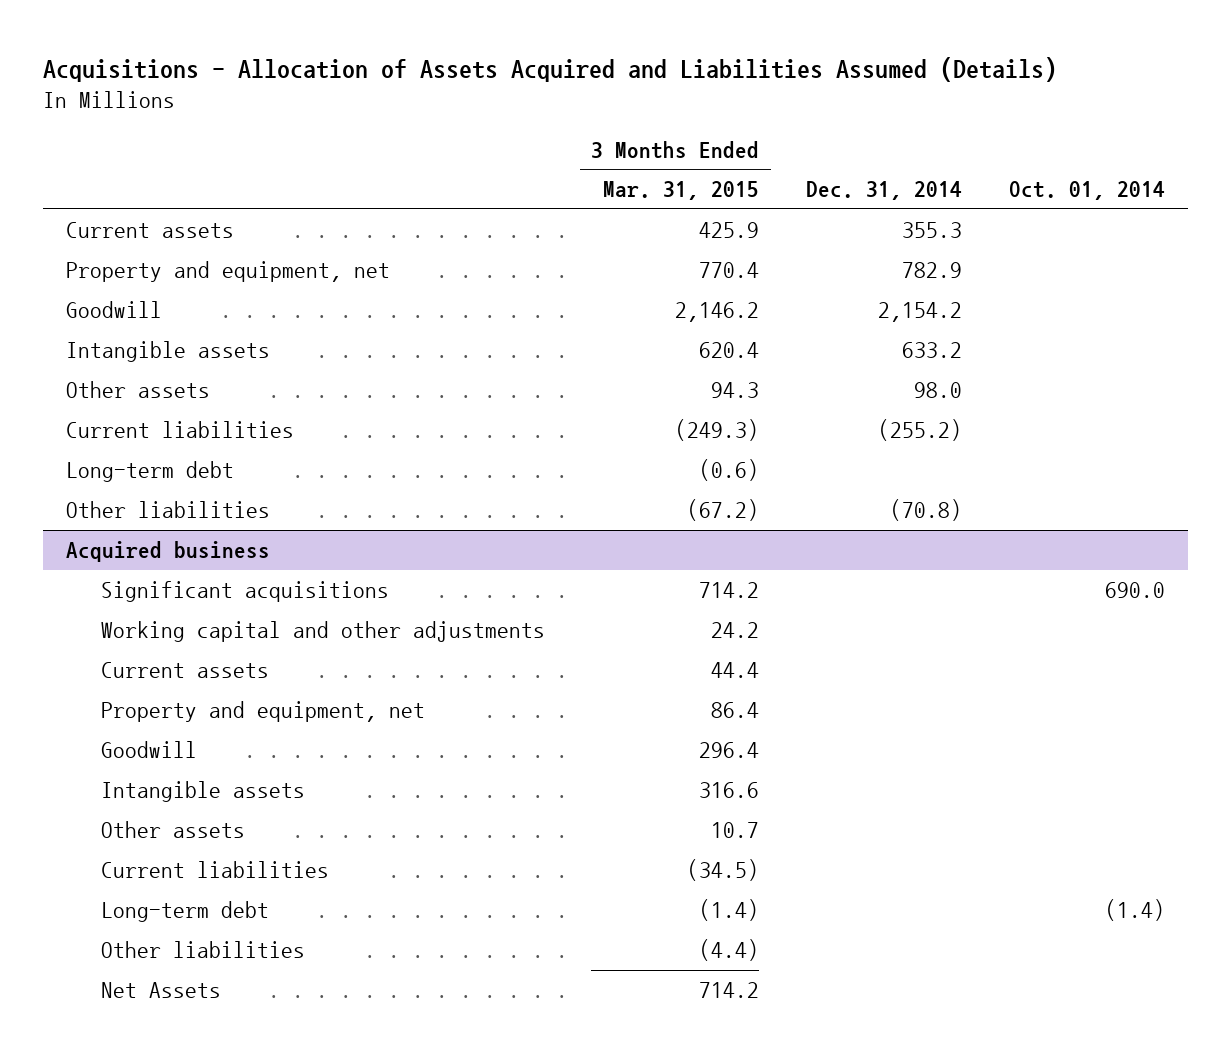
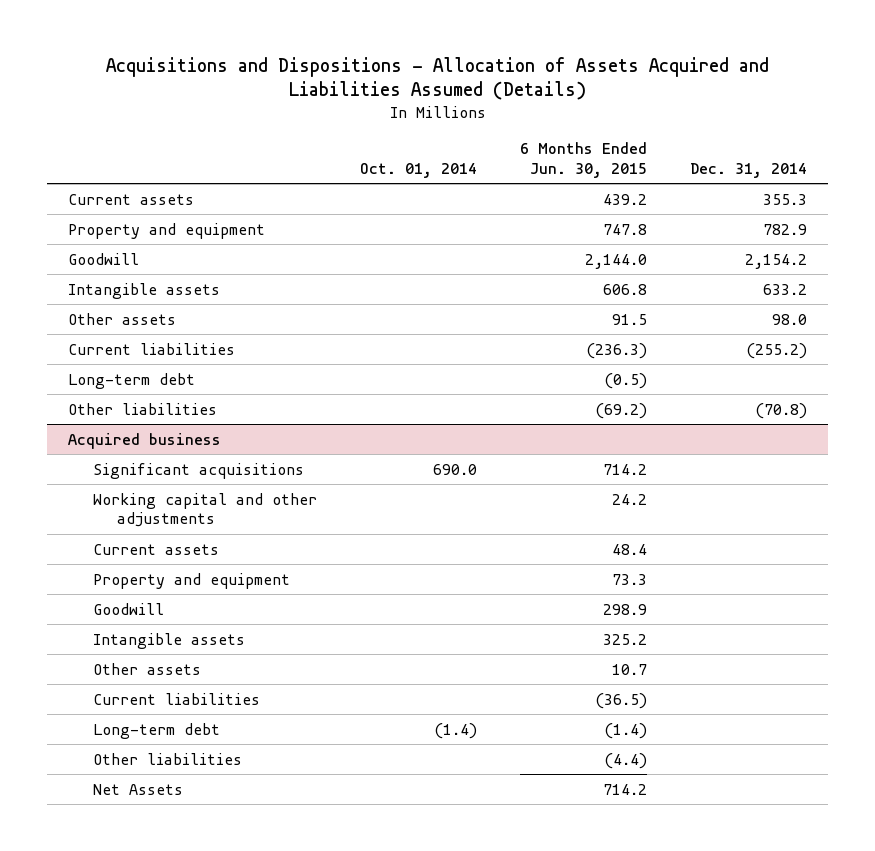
- Acquisitions - Allocation of Assets Acquired and Liabilities Assumed (Details)
+ Acquisitions and Dispositions - Allocation of Assets Acquired and Liabilities Assumed (Details)
- | 3 Months Ended Mar. 31, 2015 | Dec. 31, 2014 | Oct. 01, 2014
+ | Oct. 01, 2014 | 6 Months Ended Jun. 30, 2015 | Dec. 31, 2014
- Property and equipment, net | 770.4 | 782.9 |
+ Property and equipment | | 747.8 | 782.9
@ Acquired business
- Property and equipment, net | 86.4 | |
+ Property and equipment | | 73.3 |

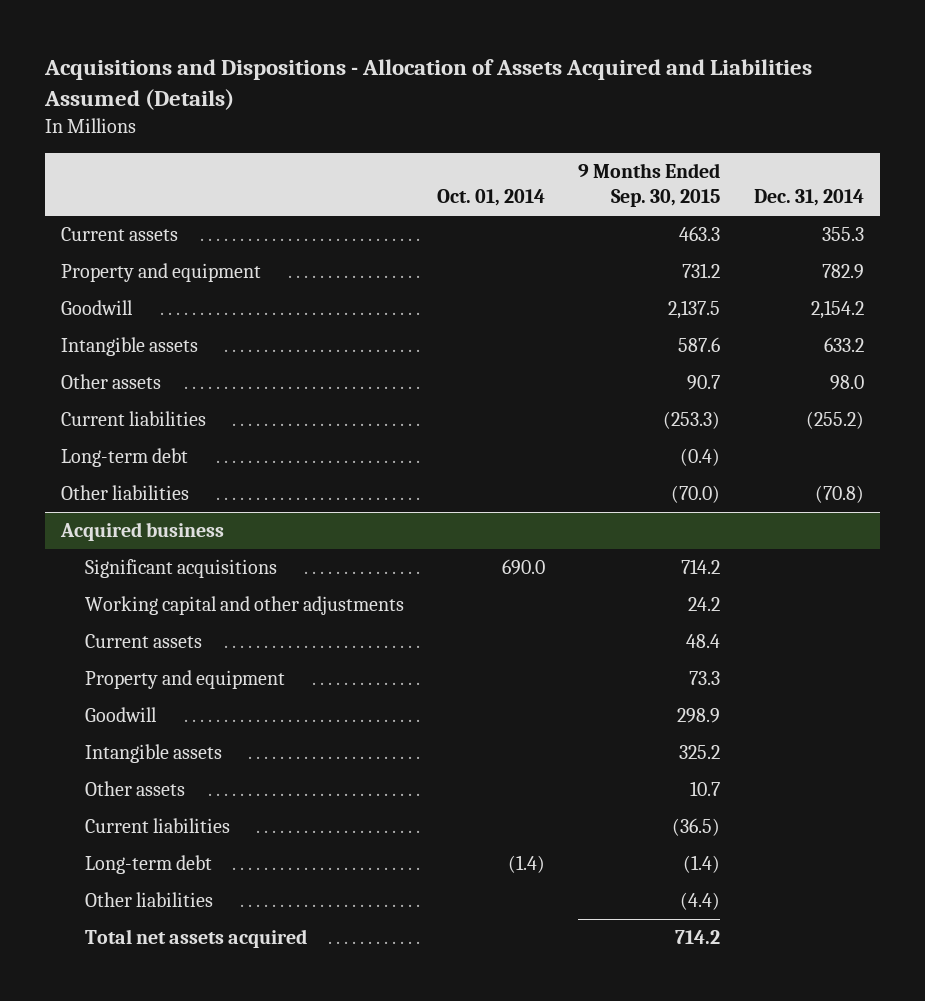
- | Oct. 01, 2014 | 6 Months Ended Jun. 30, 2015 | Dec. 31, 2014
+ | Oct. 01, 2014 | 9 Months Ended Sep. 30, 2015 | Dec. 31, 2014
@ Acquired business
- Net Assets | | 714.2 |
+ Total net assets acquired | | 714.2 |

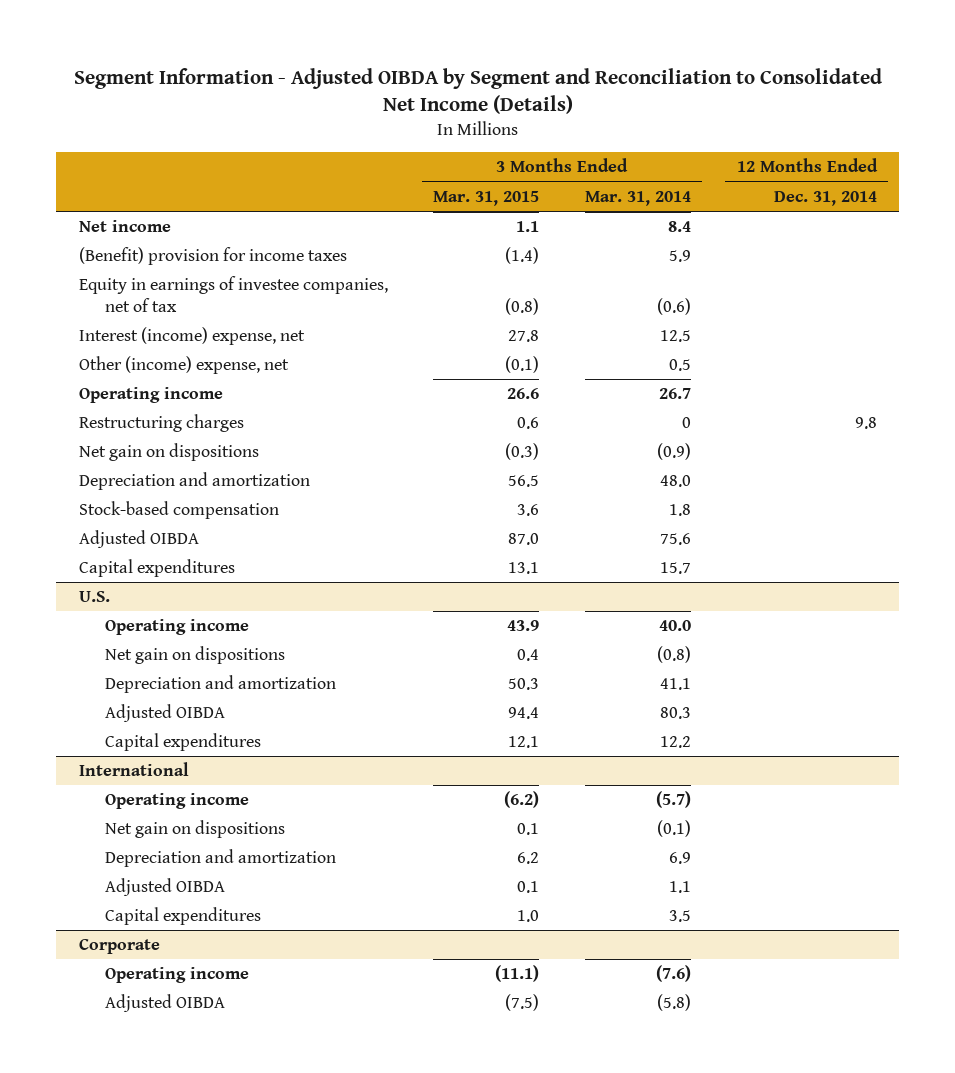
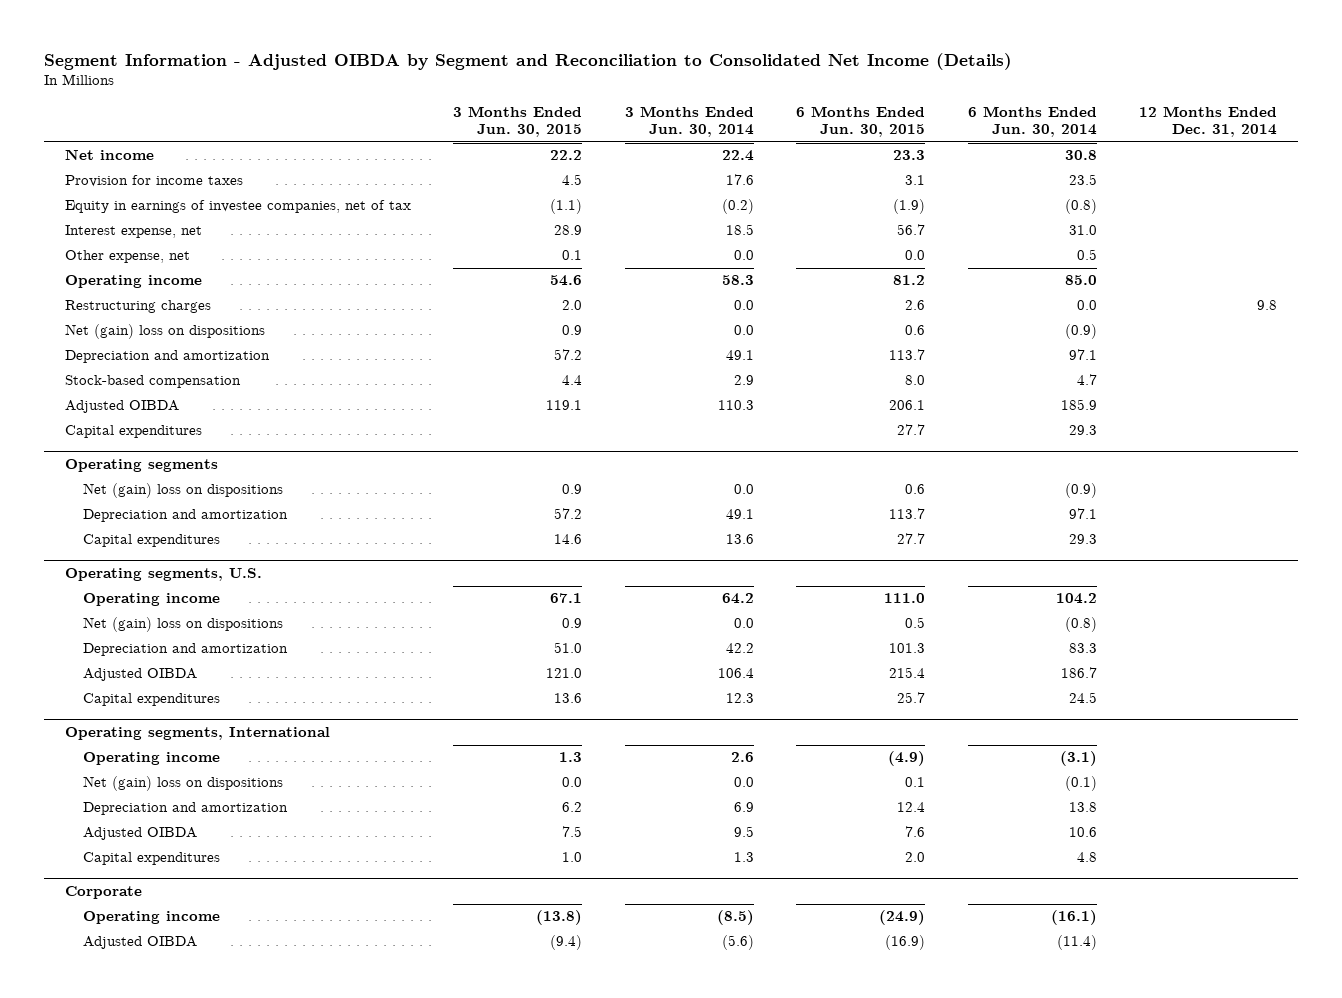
- | 3 Months Ended Mar. 31, 2015 | 3 Months Ended Mar. 31, 2014 | 12 Months Ended Dec. 31, 2014
+ | 3 Months Ended Jun. 30, 2015 | 3 Months Ended Jun. 30, 2014 | 6 Months Ended Jun. 30, 2015 | 6 Months Ended Jun. 30, 2014 | 12 Months Ended Dec. 31, 2014
- (Benefit) provision for income taxes | (1.4) | 5.9 |
+ Provision for income taxes | 4.5 | 17.6 | 3.1 | 23.5 |
- Interest (income) expense, net | 27.8 | 12.5 |
- Other (income) expense, net | (0.1) | 0.5 |
+ Interest expense, net | 28.9 | 18.5 | 56.7 | 31.0 |
+ Other expense, net | 0.1 | 0.0 | 0.0 | 0.5 |
- Net gain on dispositions | (0.3) | (0.9) |
+ Net (gain) loss on dispositions | 0.9 | 0.0 | 0.6 | (0.9) |
- U.S.
+ Operating segments
+ Net (gain) loss on dispositions | 0.9 | 0.0 | 0.6 | (0.9) |
+ Depreciation and amortization | 57.2 | 49.1 | 113.7 | 97.1 |
+ Capital expenditures | 14.6 | 13.6 | 27.7 | 29.3 |
+ Operating segments, U.S.
- Net gain on dispositions | 0.4 | (0.8) |
+ Net (gain) loss on dispositions | 0.9 | 0.0 | 0.5 | (0.8) |
- International
+ Operating segments, International
- Net gain on dispositions | 0.1 | (0.1) |
+ Net (gain) loss on dispositions | 0.0 | 0.0 | 0.1 | (0.1) |

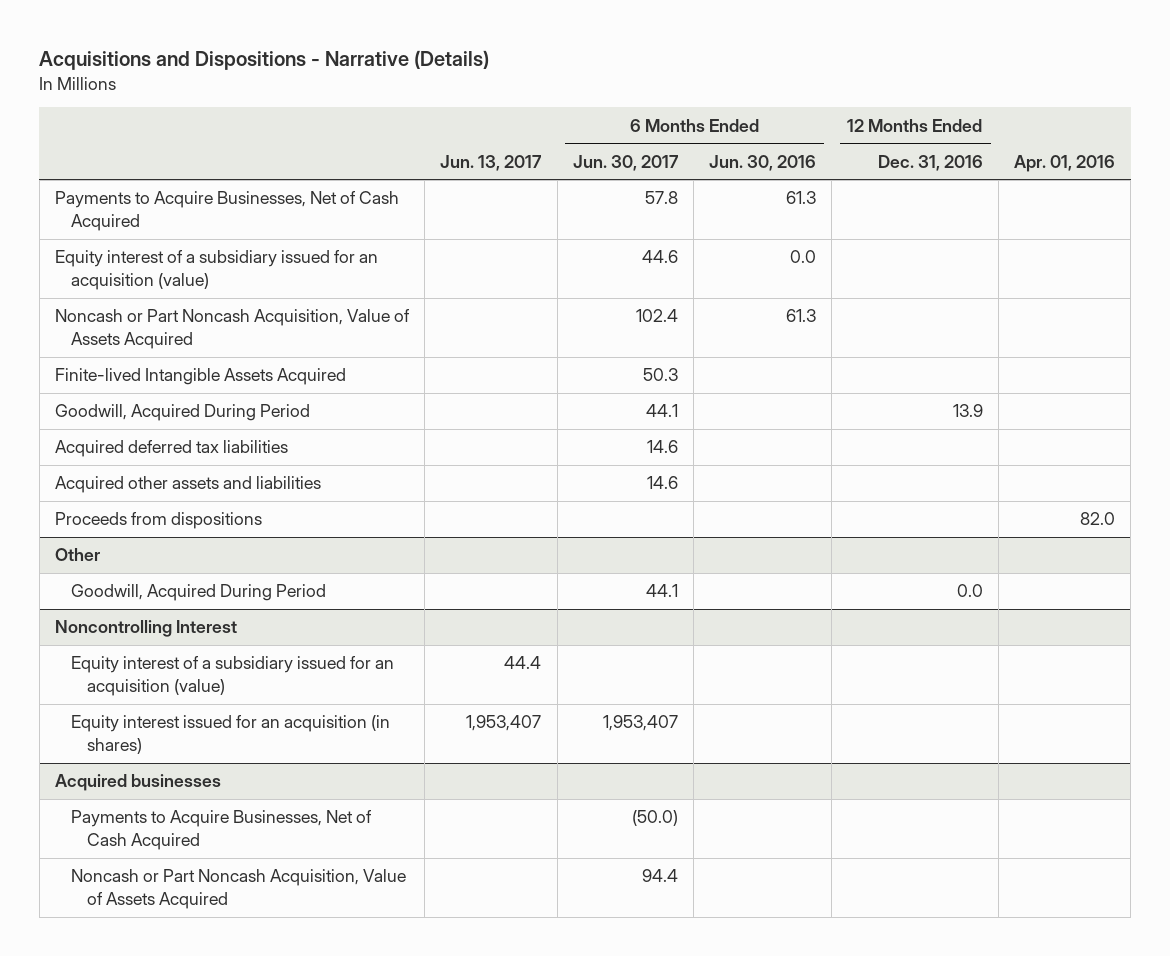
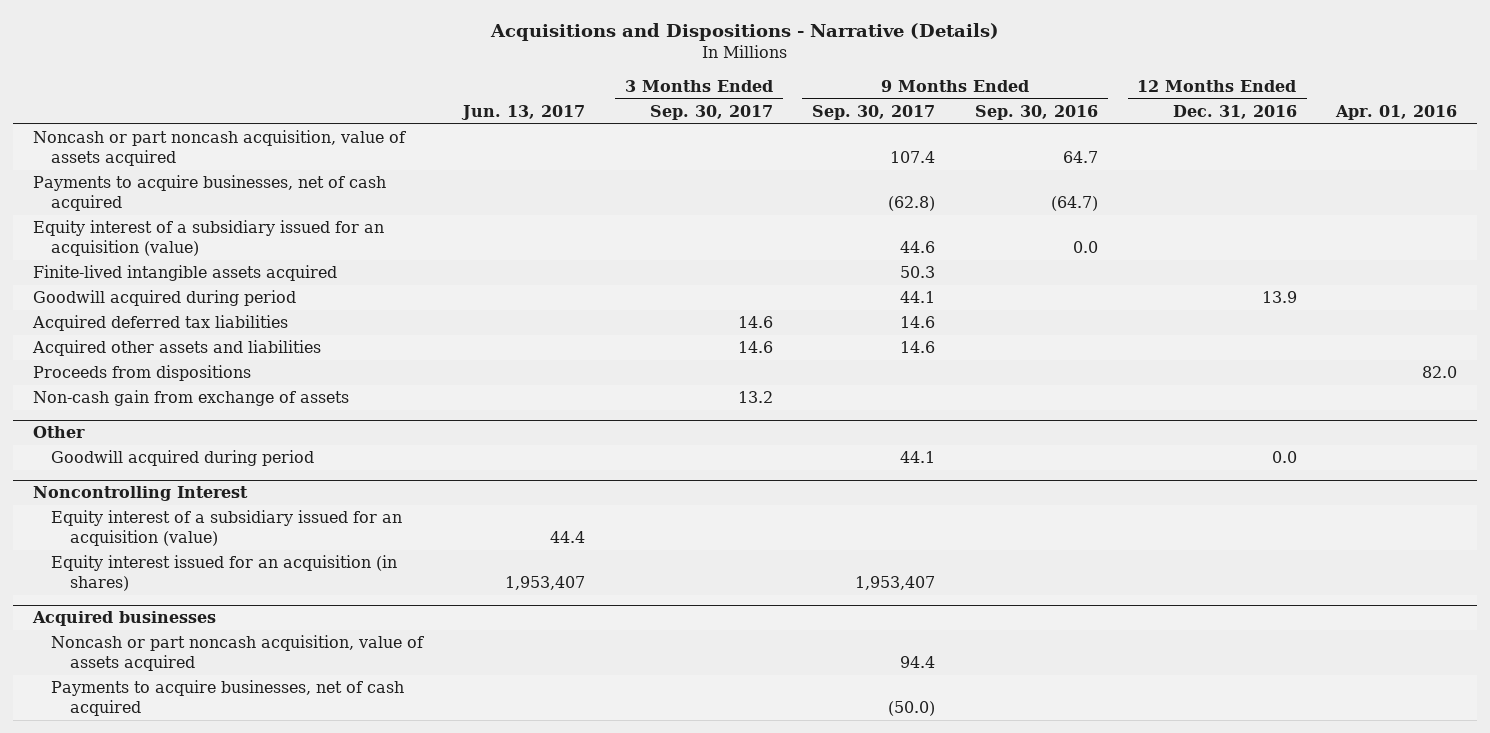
- | Jun. 13, 2017 | 6 Months Ended Jun. 30, 2017 | 6 Months Ended Jun. 30, 2016 | 12 Months Ended Dec. 31, 2016 | Apr. 01, 2016
+ | Jun. 13, 2017 | 3 Months Ended Sep. 30, 2017 | 9 Months Ended Sep. 30, 2017 | 9 Months Ended Sep. 30, 2016 | 12 Months Ended Dec. 31, 2016 | Apr. 01, 2016
- Payments to Acquire Businesses, Net of Cash Acquired | | 57.8 | 61.3 | |
+ Noncash or part noncash acquisition, value of assets acquired | | | 107.4 | 64.7 | |
+ Payments to acquire businesses, net of cash acquired | | | (62.8) | (64.7) | |
- Noncash or Part Noncash Acquisition, Value of Assets Acquired | | 102.4 | 61.3 | |
- Finite-lived Intangible Assets Acquired | | 50.3 | | |
- Goodwill, Acquired During Period | | 44.1 | | 13.9 |
+ Finite-lived intangible assets acquired | | | 50.3 | | |
+ Goodwill acquired during period | | | 44.1 | | 13.9 |
+ Non-cash gain from exchange of assets | | 13.2 | | | |
@ Other
- Goodwill, Acquired During Period | | 44.1 | | 0.0 |
+ Goodwill acquired during period | | | 44.1 | | 0.0 |
@ Acquired businesses
- Payments to Acquire Businesses, Net of Cash Acquired | | (50.0) | | |
- Noncash or Part Noncash Acquisition, Value of Assets Acquired | | 94.4 | | |
+ Noncash or part noncash acquisition, value of assets acquired | | | 94.4 | | |
+ Payments to acquire businesses, net of cash acquired | | | (50.0) | | |

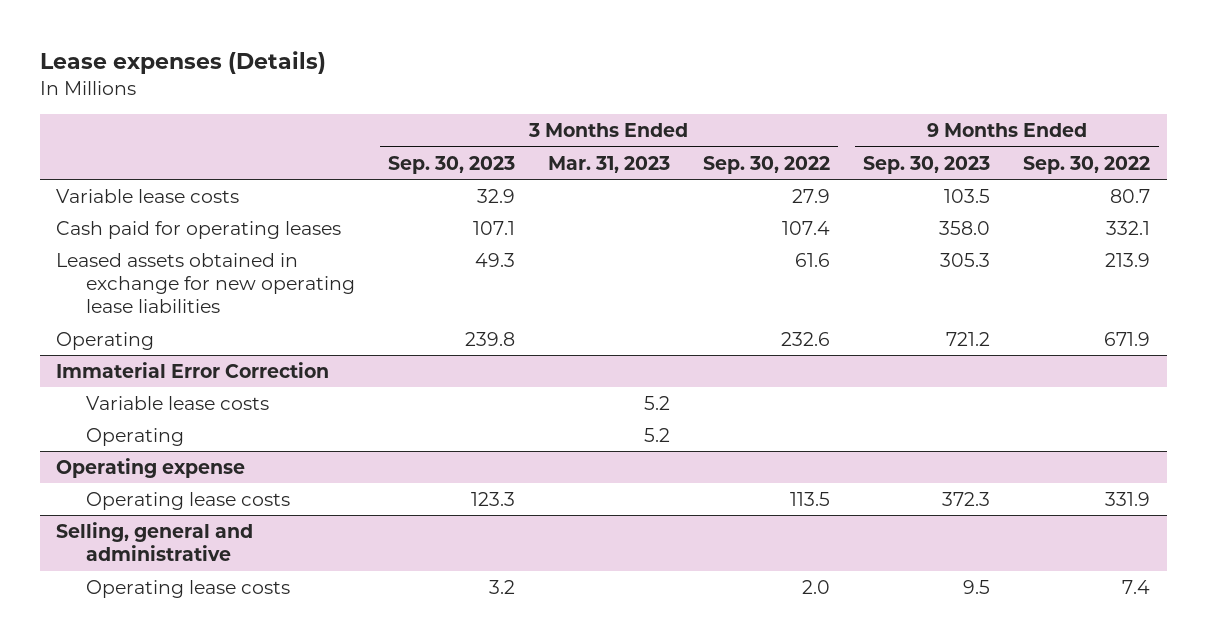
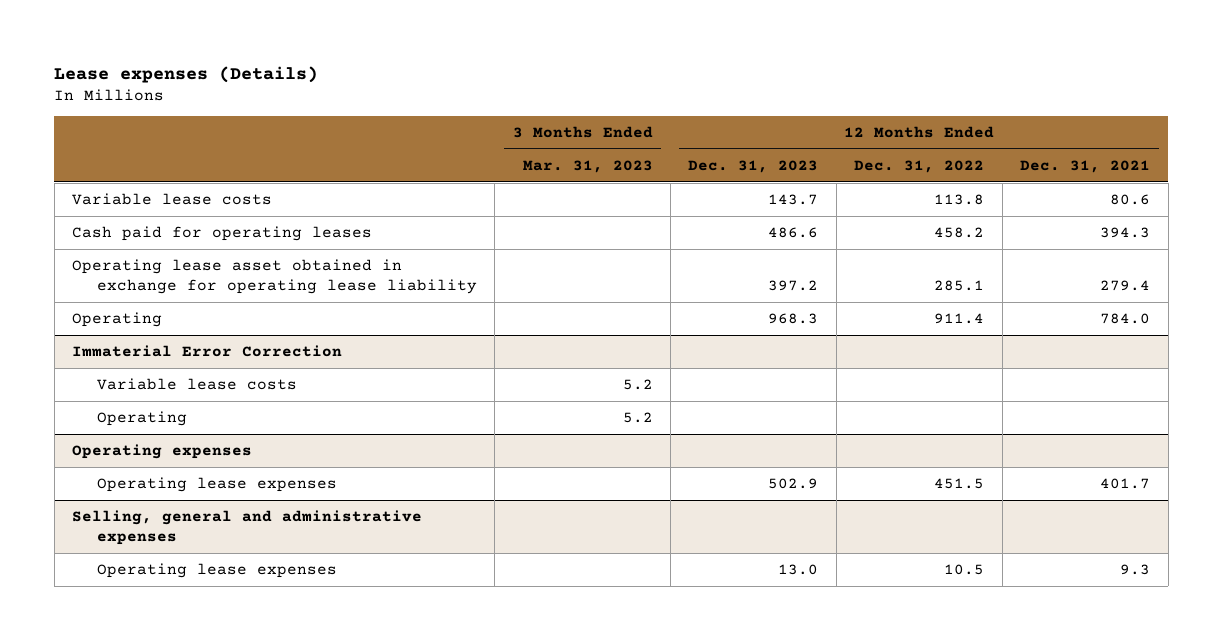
- | 3 Months Ended Sep. 30, 2023 | 3 Months Ended Mar. 31, 2023 | 3 Months Ended Sep. 30, 2022 | 9 Months Ended Sep. 30, 2023 | 9 Months Ended Sep. 30, 2022
+ | 3 Months Ended Mar. 31, 2023 | 12 Months Ended Dec. 31, 2023 | 12 Months Ended Dec. 31, 2022 | 12 Months Ended Dec. 31, 2021
- Leased assets obtained in exchange for new operating lease liabilities | 49.3 | | 61.6 | 305.3 | 213.9
+ Operating lease asset obtained in exchange for operating lease liability | | 397.2 | 285.1 | 279.4
- Operating expense
- Operating lease costs | 123.3 | | 113.5 | 372.3 | 331.9
- Selling, general and administrative
- Operating lease costs | 3.2 | | 2.0 | 9.5 | 7.4
+ Operating expenses
+ Operating lease expenses | | 502.9 | 451.5 | 401.7
+ Selling, general and administrative expenses
+ Operating lease expenses | | 13.0 | 10.5 | 9.3

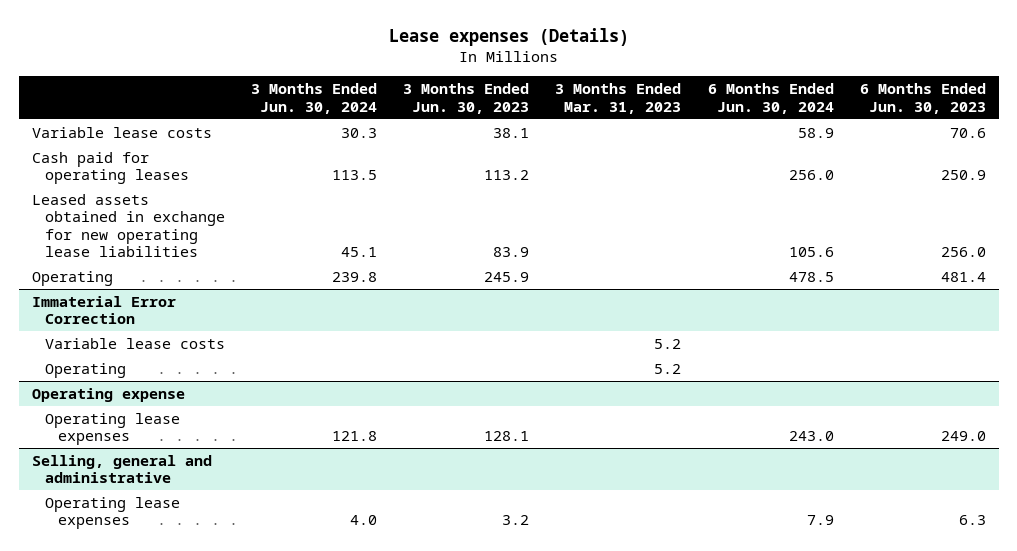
- | 3 Months Ended Mar. 31, 2023 | 12 Months Ended Dec. 31, 2023 | 12 Months Ended Dec. 31, 2022 | 12 Months Ended Dec. 31, 2021
+ | 3 Months Ended Jun. 30, 2024 | 3 Months Ended Jun. 30, 2023 | 3 Months Ended Mar. 31, 2023 | 6 Months Ended Jun. 30, 2024 | 6 Months Ended Jun. 30, 2023
- Operating lease asset obtained in exchange for operating lease liability | | 397.2 | 285.1 | 279.4
+ Leased assets obtained in exchange for new operating lease liabilities | 45.1 | 83.9 | | 105.6 | 256.0
- Operating expenses
+ Operating expense
- Selling, general and administrative expenses
+ Selling, general and administrative

